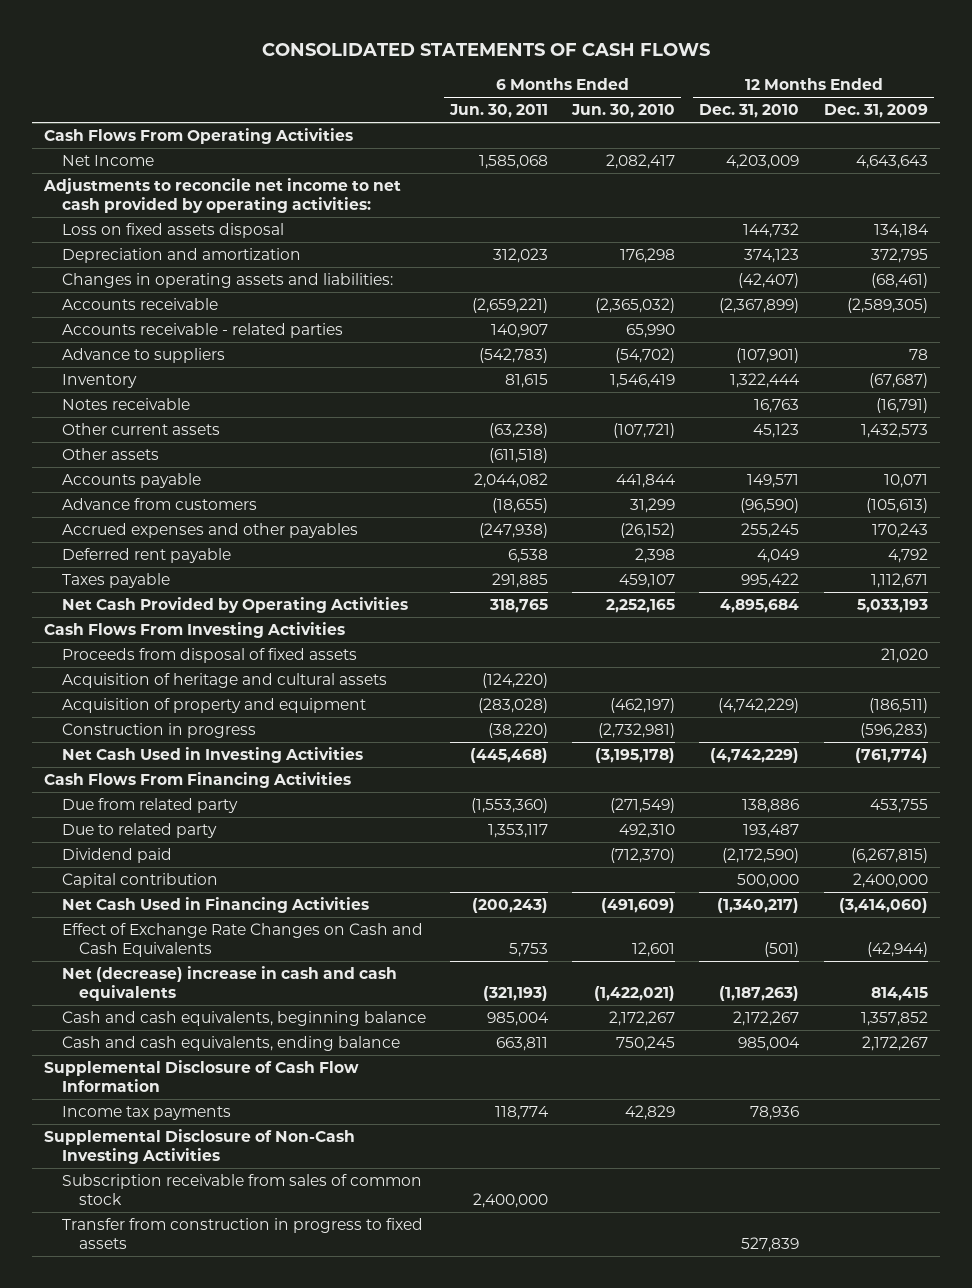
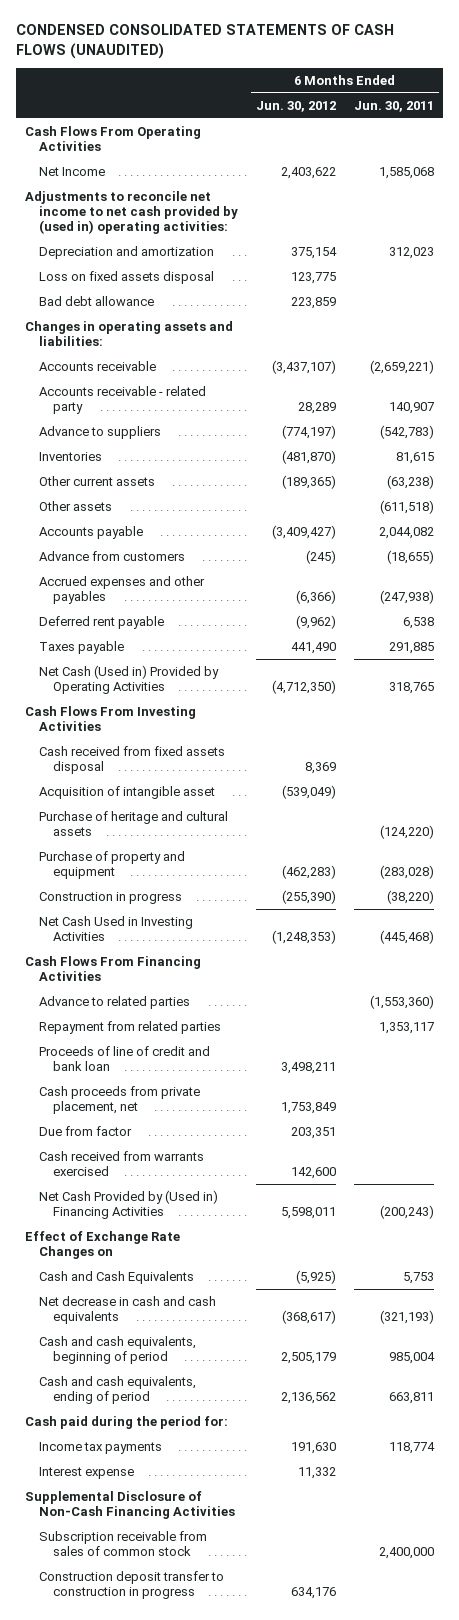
- CONSOLIDATED STATEMENTS OF CASH FLOWS
+ CONDENSED CONSOLIDATED STATEMENTS OF CASH FLOWS (UNAUDITED)
- | 6 Months Ended Jun. 30, 2011 | 6 Months Ended Jun. 30, 2010 | 12 Months Ended Dec. 31, 2010 | 12 Months Ended Dec. 31, 2009
+ | 6 Months Ended Jun. 30, 2012 | 6 Months Ended Jun. 30, 2011
- Adjustments to reconcile net income to net cash provided by operating activities:
+ Adjustments to reconcile net income to net cash provided by (used in) operating activities:
moved down: Loss on fixed assets disposal | 123,775 |
+ Bad debt allowance | 223,859 |
- Accounts receivable - related parties | 140,907 | 65,990 | |
+ Accounts receivable - related party | 28,289 | 140,907
- Inventory | 81,615 | 1,546,419 | 1,322,444 | (67,687)
- Notes receivable | | | 16,763 | (16,791)
+ Inventories | (481,870) | 81,615
- Net Cash Provided by Operating Activities | 318,765 | 2,252,165 | 4,895,684 | 5,033,193
+ Net Cash (Used in) Provided by Operating Activities | (4,712,350) | 318,765
- Proceeds from disposal of fixed assets | | | | 21,020
- Acquisition of heritage and cultural assets | (124,220) | | |
- Acquisition of property and equipment | (283,028) | (462,197) | (4,742,229) | (186,511)
+ Cash received from fixed assets disposal | 8,369 |
+ Acquisition of intangible asset | (539,049) |
+ Purchase of heritage and cultural assets | | (124,220)
+ Purchase of property and equipment | (462,283) | (283,028)
- Due from related party | (1,553,360) | (271,549) | 138,886 | 453,755
- Due to related party | 1,353,117 | 492,310 | 193,487 |
- Dividend paid | | (712,370) | (2,172,590) | (6,267,815)
- Capital contribution | | | 500,000 | 2,400,000
- Net Cash Used in Financing Activities | (200,243) | (491,609) | (1,340,217) | (3,414,060)
- Effect of Exchange Rate Changes on Cash and Cash Equivalents | 5,753 | 12,601 | (501) | (42,944)
- Net (decrease) increase in cash and cash equivalents | (321,193) | (1,422,021) | (1,187,263) | 814,415
- Cash and cash equivalents, beginning balance | 985,004 | 2,172,267 | 2,172,267 | 1,357,852
- Cash and cash equivalents, ending balance | 663,811 | 750,245 | 985,004 | 2,172,267
- Supplemental Disclosure of Cash Flow Information
+ Advance to related parties | | (1,553,360)
+ Repayment from related parties | | 1,353,117
+ Proceeds of line of credit and bank loan | 3,498,211 |
+ Cash proceeds from private placement, net | 1,753,849 |
+ Due from factor | 203,351 |
+ Cash received from warrants exercised | 142,600 |
+ Net Cash Provided by (Used in) Financing Activities | 5,598,011 | (200,243)
+ Effect of Exchange Rate Changes on
+ Cash and Cash Equivalents | (5,925) | 5,753
+ Net decrease in cash and cash equivalents | (368,617) | (321,193)
+ Cash and cash equivalents, beginning of period | 2,505,179 | 985,004
+ Cash and cash equivalents, ending of period | 2,136,562 | 663,811
+ Cash paid during the period for:
- Supplemental Disclosure of Non-Cash Investing Activities
+ Interest expense | 11,332 |
+ Supplemental Disclosure of Non-Cash Financing Activities
- Transfer from construction in progress to fixed assets | | | 527,839 |
+ Construction deposit transfer to construction in progress | 634,176 |

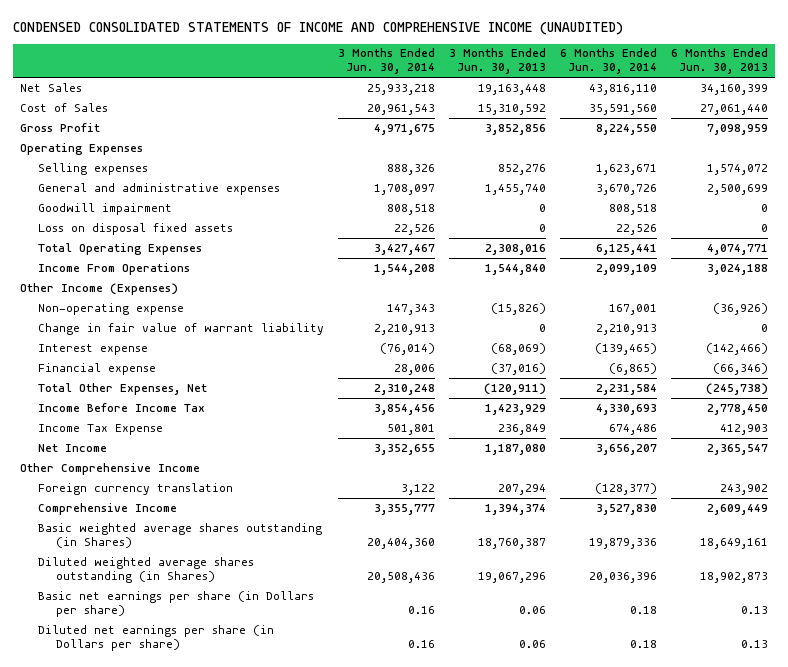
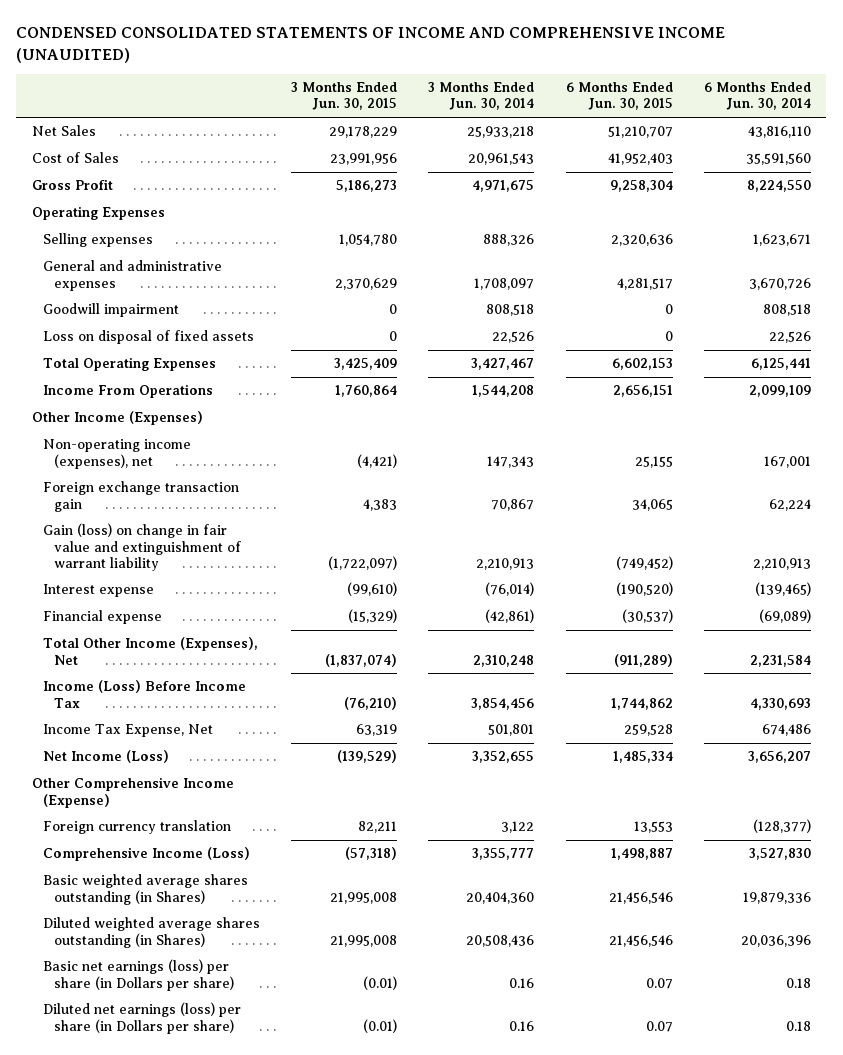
- | 3 Months Ended Jun. 30, 2014 | 3 Months Ended Jun. 30, 2013 | 6 Months Ended Jun. 30, 2014 | 6 Months Ended Jun. 30, 2013
+ | 3 Months Ended Jun. 30, 2015 | 3 Months Ended Jun. 30, 2014 | 6 Months Ended Jun. 30, 2015 | 6 Months Ended Jun. 30, 2014
- Loss on disposal fixed assets | 22,526 | 0 | 22,526 | 0
+ Loss on disposal of fixed assets | 0 | 22,526 | 0 | 22,526
- Non-operating expense | 147,343 | (15,826) | 167,001 | (36,926)
- Change in fair value of warrant liability | 2,210,913 | 0 | 2,210,913 | 0
+ Non-operating income (expenses), net | (4,421) | 147,343 | 25,155 | 167,001
+ Foreign exchange transaction gain | 4,383 | 70,867 | 34,065 | 62,224
+ Gain (loss) on change in fair value and extinguishment of warrant liability | (1,722,097) | 2,210,913 | (749,452) | 2,210,913
- Financial expense | 28,006 | (37,016) | (6,865) | (66,346)
- Total Other Expenses, Net | 2,310,248 | (120,911) | 2,231,584 | (245,738)
- Income Before Income Tax | 3,854,456 | 1,423,929 | 4,330,693 | 2,778,450
- Income Tax Expense | 501,801 | 236,849 | 674,486 | 412,903
- Net Income | 3,352,655 | 1,187,080 | 3,656,207 | 2,365,547
- Other Comprehensive Income
+ Financial expense | (15,329) | (42,861) | (30,537) | (69,089)
+ Total Other Income (Expenses), Net | (1,837,074) | 2,310,248 | (911,289) | 2,231,584
+ Income (Loss) Before Income Tax | (76,210) | 3,854,456 | 1,744,862 | 4,330,693
+ Income Tax Expense, Net | 63,319 | 501,801 | 259,528 | 674,486
+ Net Income (Loss) | (139,529) | 3,352,655 | 1,485,334 | 3,656,207
+ Other Comprehensive Income (Expense)
- Comprehensive Income | 3,355,777 | 1,394,374 | 3,527,830 | 2,609,449
+ Comprehensive Income (Loss) | (57,318) | 3,355,777 | 1,498,887 | 3,527,830
- Basic net earnings per share (in Dollars per share) | 0.16 | 0.06 | 0.18 | 0.13
- Diluted net earnings per share (in Dollars per share) | 0.16 | 0.06 | 0.18 | 0.13
+ Basic net earnings (loss) per share (in Dollars per share) | (0.01) | 0.16 | 0.07 | 0.18
+ Diluted net earnings (loss) per share (in Dollars per share) | (0.01) | 0.16 | 0.07 | 0.18

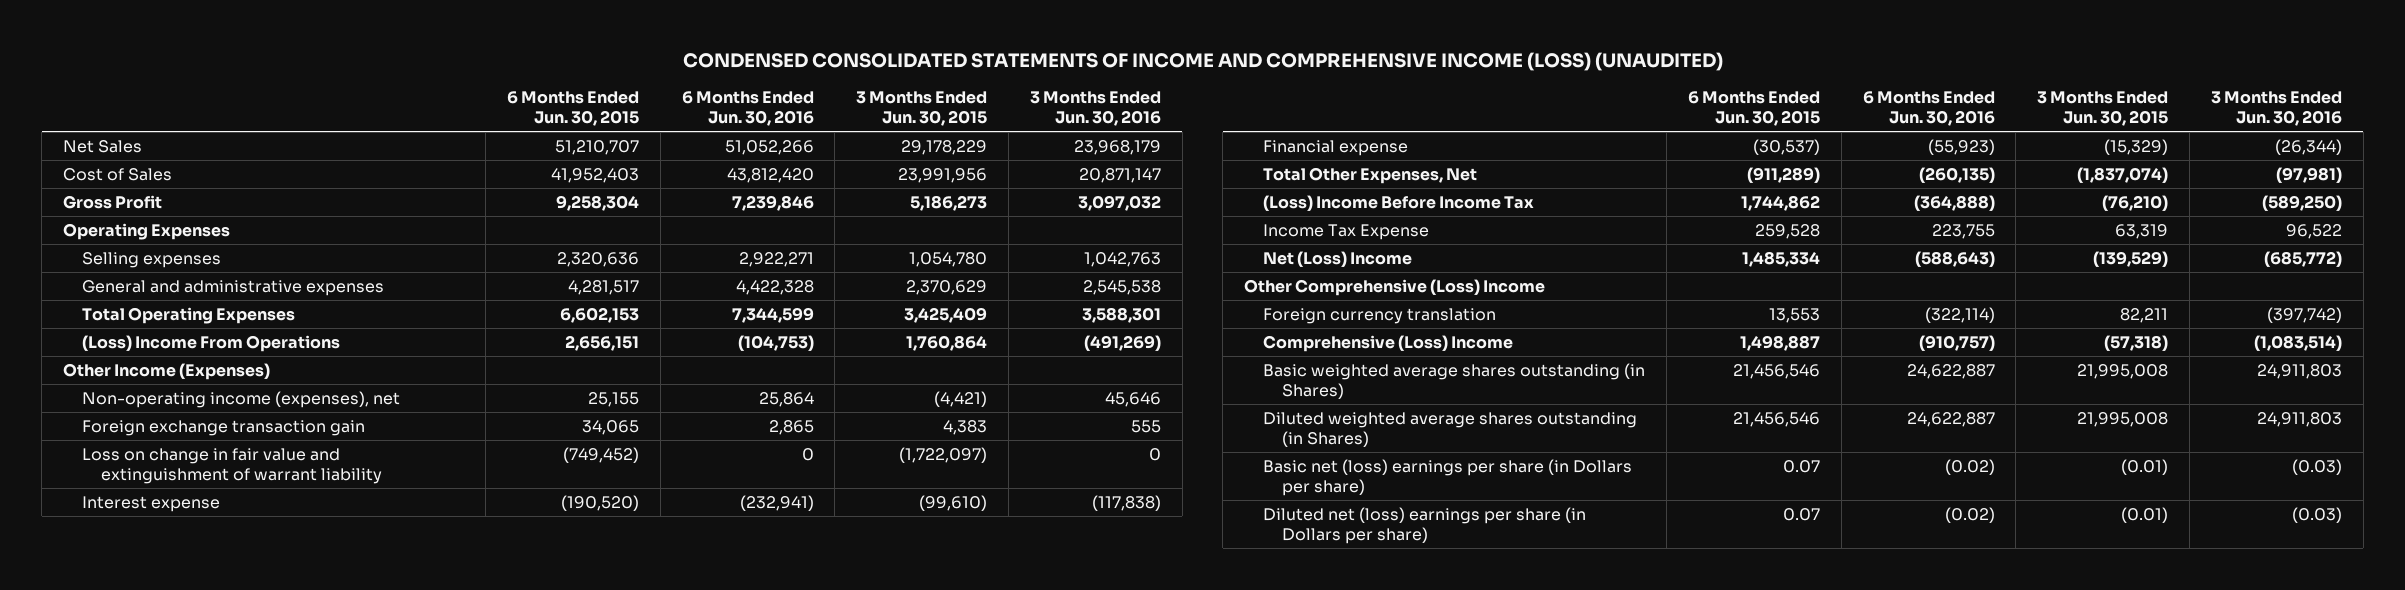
- CONDENSED CONSOLIDATED STATEMENTS OF INCOME AND COMPREHENSIVE INCOME (UNAUDITED)
+ CONDENSED CONSOLIDATED STATEMENTS OF INCOME AND COMPREHENSIVE INCOME (LOSS) (UNAUDITED)
- | 3 Months Ended Jun. 30, 2015 | 3 Months Ended Jun. 30, 2014 | 6 Months Ended Jun. 30, 2015 | 6 Months Ended Jun. 30, 2014
+ | 6 Months Ended Jun. 30, 2015 | 6 Months Ended Jun. 30, 2016 | 3 Months Ended Jun. 30, 2015 | 3 Months Ended Jun. 30, 2016
- Goodwill impairment | 0 | 808,518 | 0 | 808,518
- Loss on disposal of fixed assets | 0 | 22,526 | 0 | 22,526
- Income From Operations | 1,760,864 | 1,544,208 | 2,656,151 | 2,099,109
+ (Loss) Income From Operations | 2,656,151 | (104,753) | 1,760,864 | (491,269)
- Gain (loss) on change in fair value and extinguishment of warrant liability | (1,722,097) | 2,210,913 | (749,452) | 2,210,913
+ Loss on change in fair value and extinguishment of warrant liability | (749,452) | 0 | (1,722,097) | 0
- Total Other Income (Expenses), Net | (1,837,074) | 2,310,248 | (911,289) | 2,231,584
- Income (Loss) Before Income Tax | (76,210) | 3,854,456 | 1,744,862 | 4,330,693
- Income Tax Expense, Net | 63,319 | 501,801 | 259,528 | 674,486
- Net Income (Loss) | (139,529) | 3,352,655 | 1,485,334 | 3,656,207
- Other Comprehensive Income (Expense)
+ Total Other Expenses, Net | (911,289) | (260,135) | (1,837,074) | (97,981)
+ (Loss) Income Before Income Tax | 1,744,862 | (364,888) | (76,210) | (589,250)
+ Income Tax Expense | 259,528 | 223,755 | 63,319 | 96,522
+ Net (Loss) Income | 1,485,334 | (588,643) | (139,529) | (685,772)
+ Other Comprehensive (Loss) Income
- Comprehensive Income (Loss) | (57,318) | 3,355,777 | 1,498,887 | 3,527,830
+ Comprehensive (Loss) Income | 1,498,887 | (910,757) | (57,318) | (1,083,514)
- Basic net earnings (loss) per share (in Dollars per share) | (0.01) | 0.16 | 0.07 | 0.18
- Diluted net earnings (loss) per share (in Dollars per share) | (0.01) | 0.16 | 0.07 | 0.18
+ Basic net (loss) earnings per share (in Dollars per share) | 0.07 | (0.02) | (0.01) | (0.03)
+ Diluted net (loss) earnings per share (in Dollars per share) | 0.07 | (0.02) | (0.01) | (0.03)

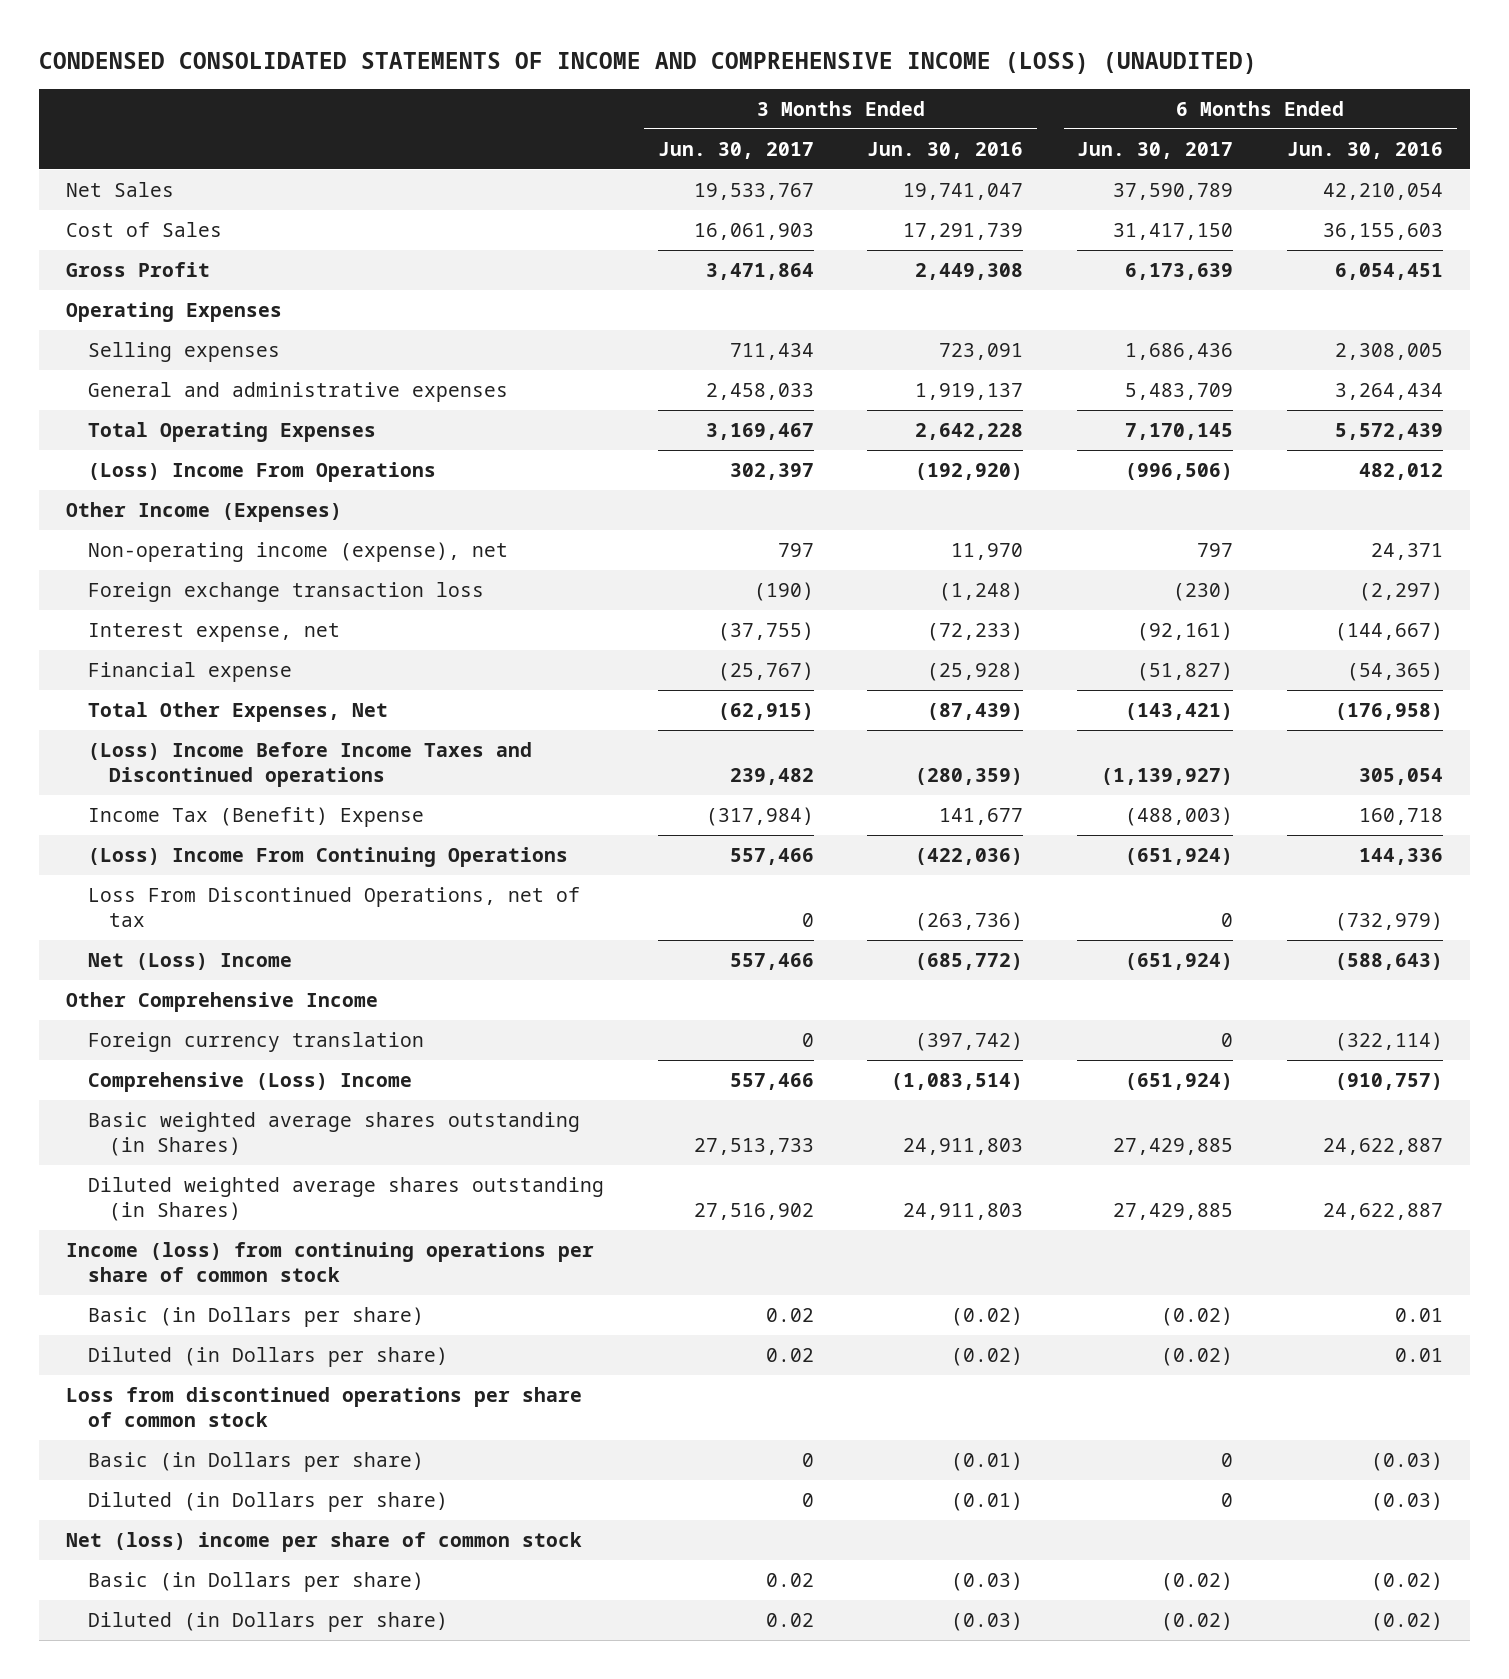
- | 6 Months Ended Jun. 30, 2015 | 6 Months Ended Jun. 30, 2016 | 3 Months Ended Jun. 30, 2015 | 3 Months Ended Jun. 30, 2016
+ | 3 Months Ended Jun. 30, 2017 | 3 Months Ended Jun. 30, 2016 | 6 Months Ended Jun. 30, 2017 | 6 Months Ended Jun. 30, 2016
- Net Sales | 51,210,707 | 51,052,266 | 29,178,229 | 23,968,179
- Cost of Sales | 41,952,403 | 43,812,420 | 23,991,956 | 20,871,147
- Gross Profit | 9,258,304 | 7,239,846 | 5,186,273 | 3,097,032
+ Net Sales | 19,533,767 | 19,741,047 | 37,590,789 | 42,210,054
+ Cost of Sales | 16,061,903 | 17,291,739 | 31,417,150 | 36,155,603
+ Gross Profit | 3,471,864 | 2,449,308 | 6,173,639 | 6,054,451
- Selling expenses | 2,320,636 | 2,922,271 | 1,054,780 | 1,042,763
- General and administrative expenses | 4,281,517 | 4,422,328 | 2,370,629 | 2,545,538
- Total Operating Expenses | 6,602,153 | 7,344,599 | 3,425,409 | 3,588,301
- (Loss) Income From Operations | 2,656,151 | (104,753) | 1,760,864 | (491,269)
+ Selling expenses | 711,434 | 723,091 | 1,686,436 | 2,308,005
+ General and administrative expenses | 2,458,033 | 1,919,137 | 5,483,709 | 3,264,434
+ Total Operating Expenses | 3,169,467 | 2,642,228 | 7,170,145 | 5,572,439
+ (Loss) Income From Operations | 302,397 | (192,920) | (996,506) | 482,012
- Non-operating income (expenses), net | 25,155 | 25,864 | (4,421) | 45,646
- Foreign exchange transaction gain | 34,065 | 2,865 | 4,383 | 555
- Loss on change in fair value and extinguishment of warrant liability | (749,452) | 0 | (1,722,097) | 0
- Interest expense | (190,520) | (232,941) | (99,610) | (117,838)
- Financial expense | (30,537) | (55,923) | (15,329) | (26,344)
- Total Other Expenses, Net | (911,289) | (260,135) | (1,837,074) | (97,981)
- (Loss) Income Before Income Tax | 1,744,862 | (364,888) | (76,210) | (589,250)
- Income Tax Expense | 259,528 | 223,755 | 63,319 | 96,522
+ Non-operating income (expense), net | 797 | 11,970 | 797 | 24,371
+ Foreign exchange transaction loss | (190) | (1,248) | (230) | (2,297)
+ Interest expense, net | (37,755) | (72,233) | (92,161) | (144,667)
+ Financial expense | (25,767) | (25,928) | (51,827) | (54,365)
+ Total Other Expenses, Net | (62,915) | (87,439) | (143,421) | (176,958)
+ (Loss) Income Before Income Taxes and Discontinued operations | 239,482 | (280,359) | (1,139,927) | 305,054
+ Income Tax (Benefit) Expense | (317,984) | 141,677 | (488,003) | 160,718
+ (Loss) Income From Continuing Operations | 557,466 | (422,036) | (651,924) | 144,336
+ Loss From Discontinued Operations, net of tax | 0 | (263,736) | 0 | (732,979)
- Other Comprehensive (Loss) Income
+ Other Comprehensive Income
- Basic net (loss) earnings per share (in Dollars per share) | 0.07 | (0.02) | (0.01) | (0.03)
- Diluted net (loss) earnings per share (in Dollars per share) | 0.07 | (0.02) | (0.01) | (0.03)
+ Income (loss) from continuing operations per share of common stock
+ Basic (in Dollars per share) | 0.02 | (0.02) | (0.02) | 0.01
+ Diluted (in Dollars per share) | 0.02 | (0.02) | (0.02) | 0.01
+ Loss from discontinued operations per share of common stock
+ Basic (in Dollars per share) | 0 | (0.01) | 0 | (0.03)
+ Diluted (in Dollars per share) | 0 | (0.01) | 0 | (0.03)
+ Net (loss) income per share of common stock
+ Basic (in Dollars per share) | 0.02 | (0.03) | (0.02) | (0.02)
+ Diluted (in Dollars per share) | 0.02 | (0.03) | (0.02) | (0.02)

